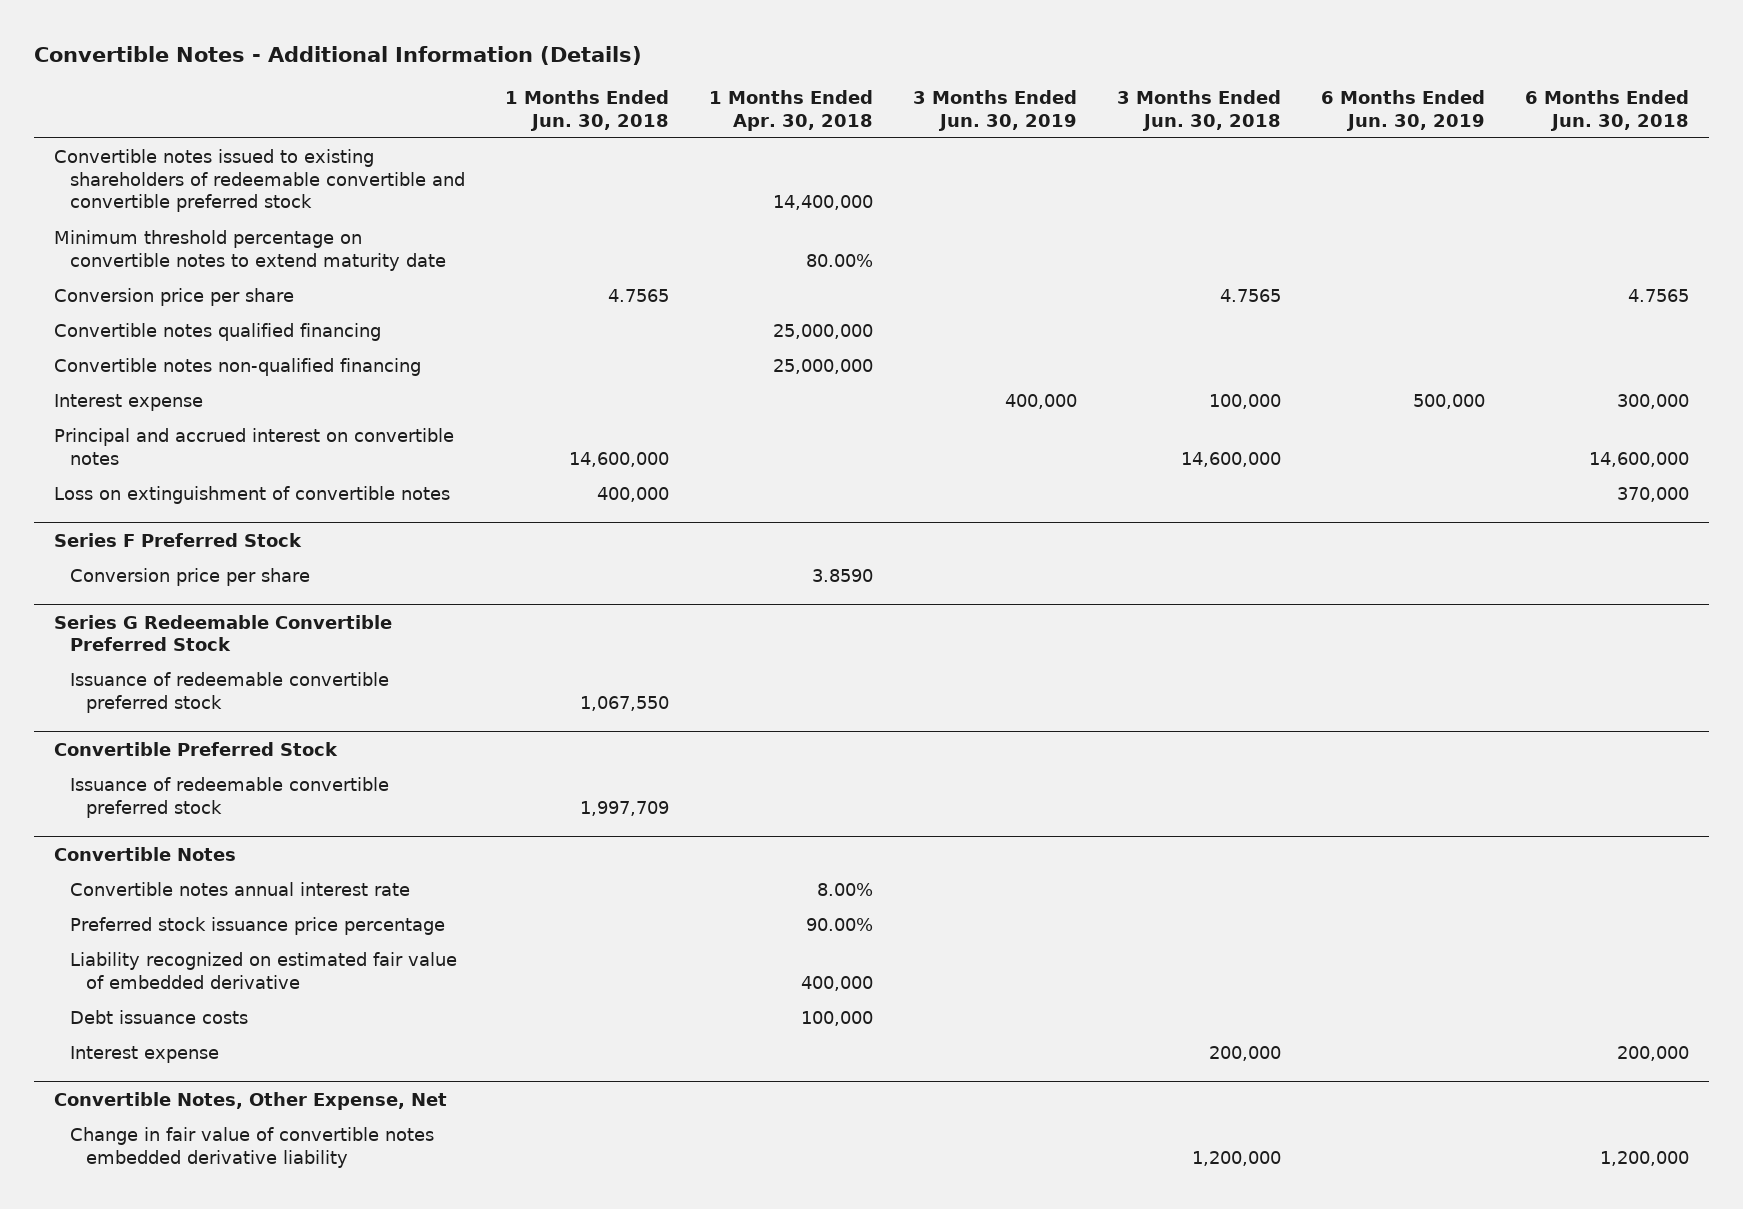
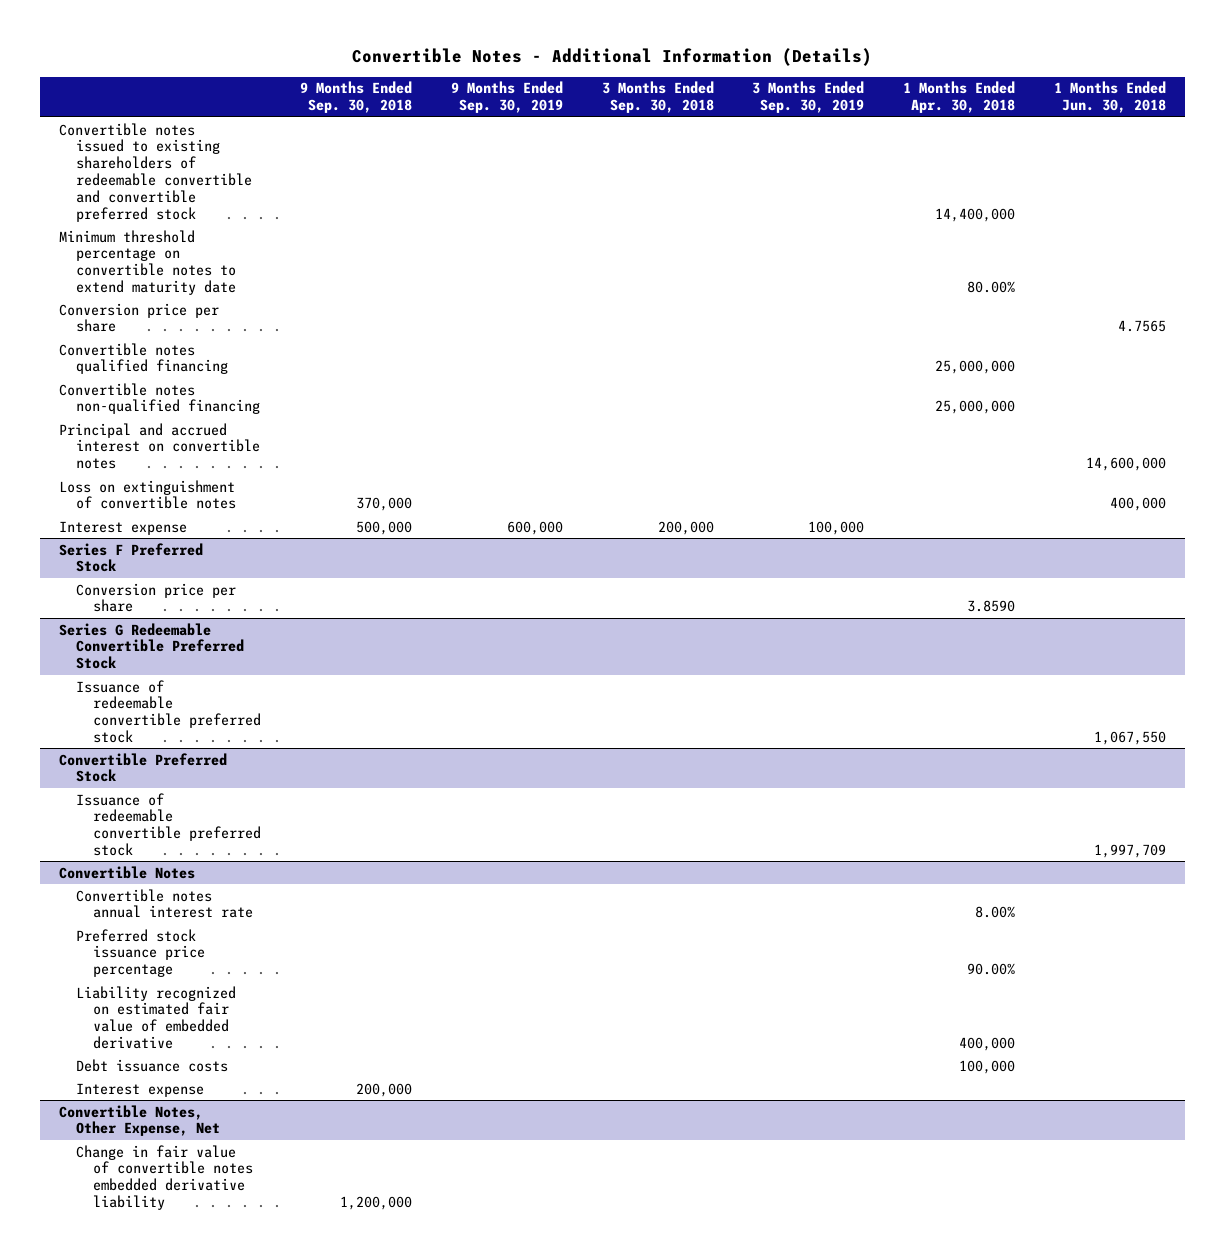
- | 1 Months Ended Jun. 30, 2018 | 1 Months Ended Apr. 30, 2018 | 3 Months Ended Jun. 30, 2019 | 3 Months Ended Jun. 30, 2018 | 6 Months Ended Jun. 30, 2019 | 6 Months Ended Jun. 30, 2018
+ | 9 Months Ended Sep. 30, 2018 | 9 Months Ended Sep. 30, 2019 | 3 Months Ended Sep. 30, 2018 | 3 Months Ended Sep. 30, 2019 | 1 Months Ended Apr. 30, 2018 | 1 Months Ended Jun. 30, 2018
moved down: Interest expense | 500,000 | 600,000 | 200,000 | 100,000 | |

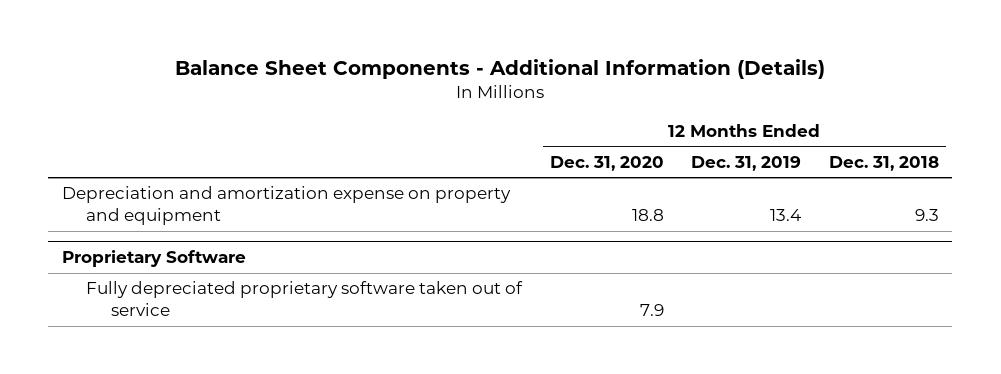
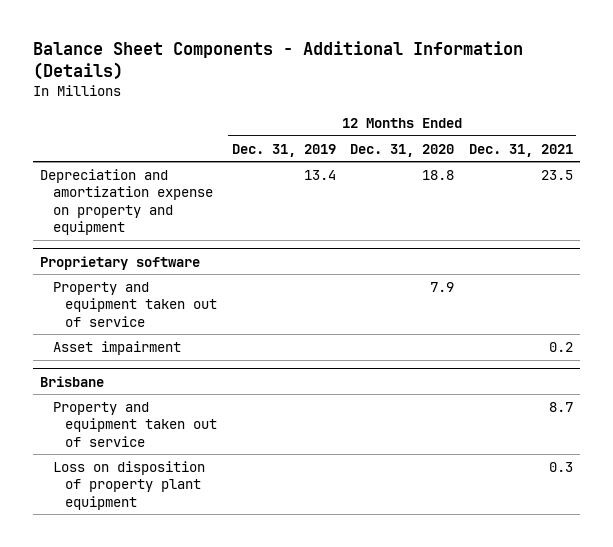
- | 12 Months Ended Dec. 31, 2020 | 12 Months Ended Dec. 31, 2019 | 12 Months Ended Dec. 31, 2018
+ | 12 Months Ended Dec. 31, 2019 | 12 Months Ended Dec. 31, 2020 | 12 Months Ended Dec. 31, 2021
- Proprietary Software
- Fully depreciated proprietary software taken out of service | 7.9 | |
+ Proprietary software
+ Property and equipment taken out of service | | 7.9 |
+ Asset impairment | | | 0.2
+ Brisbane
+ Property and equipment taken out of service | | | 8.7
+ Loss on disposition of property plant equipment | | | 0.3

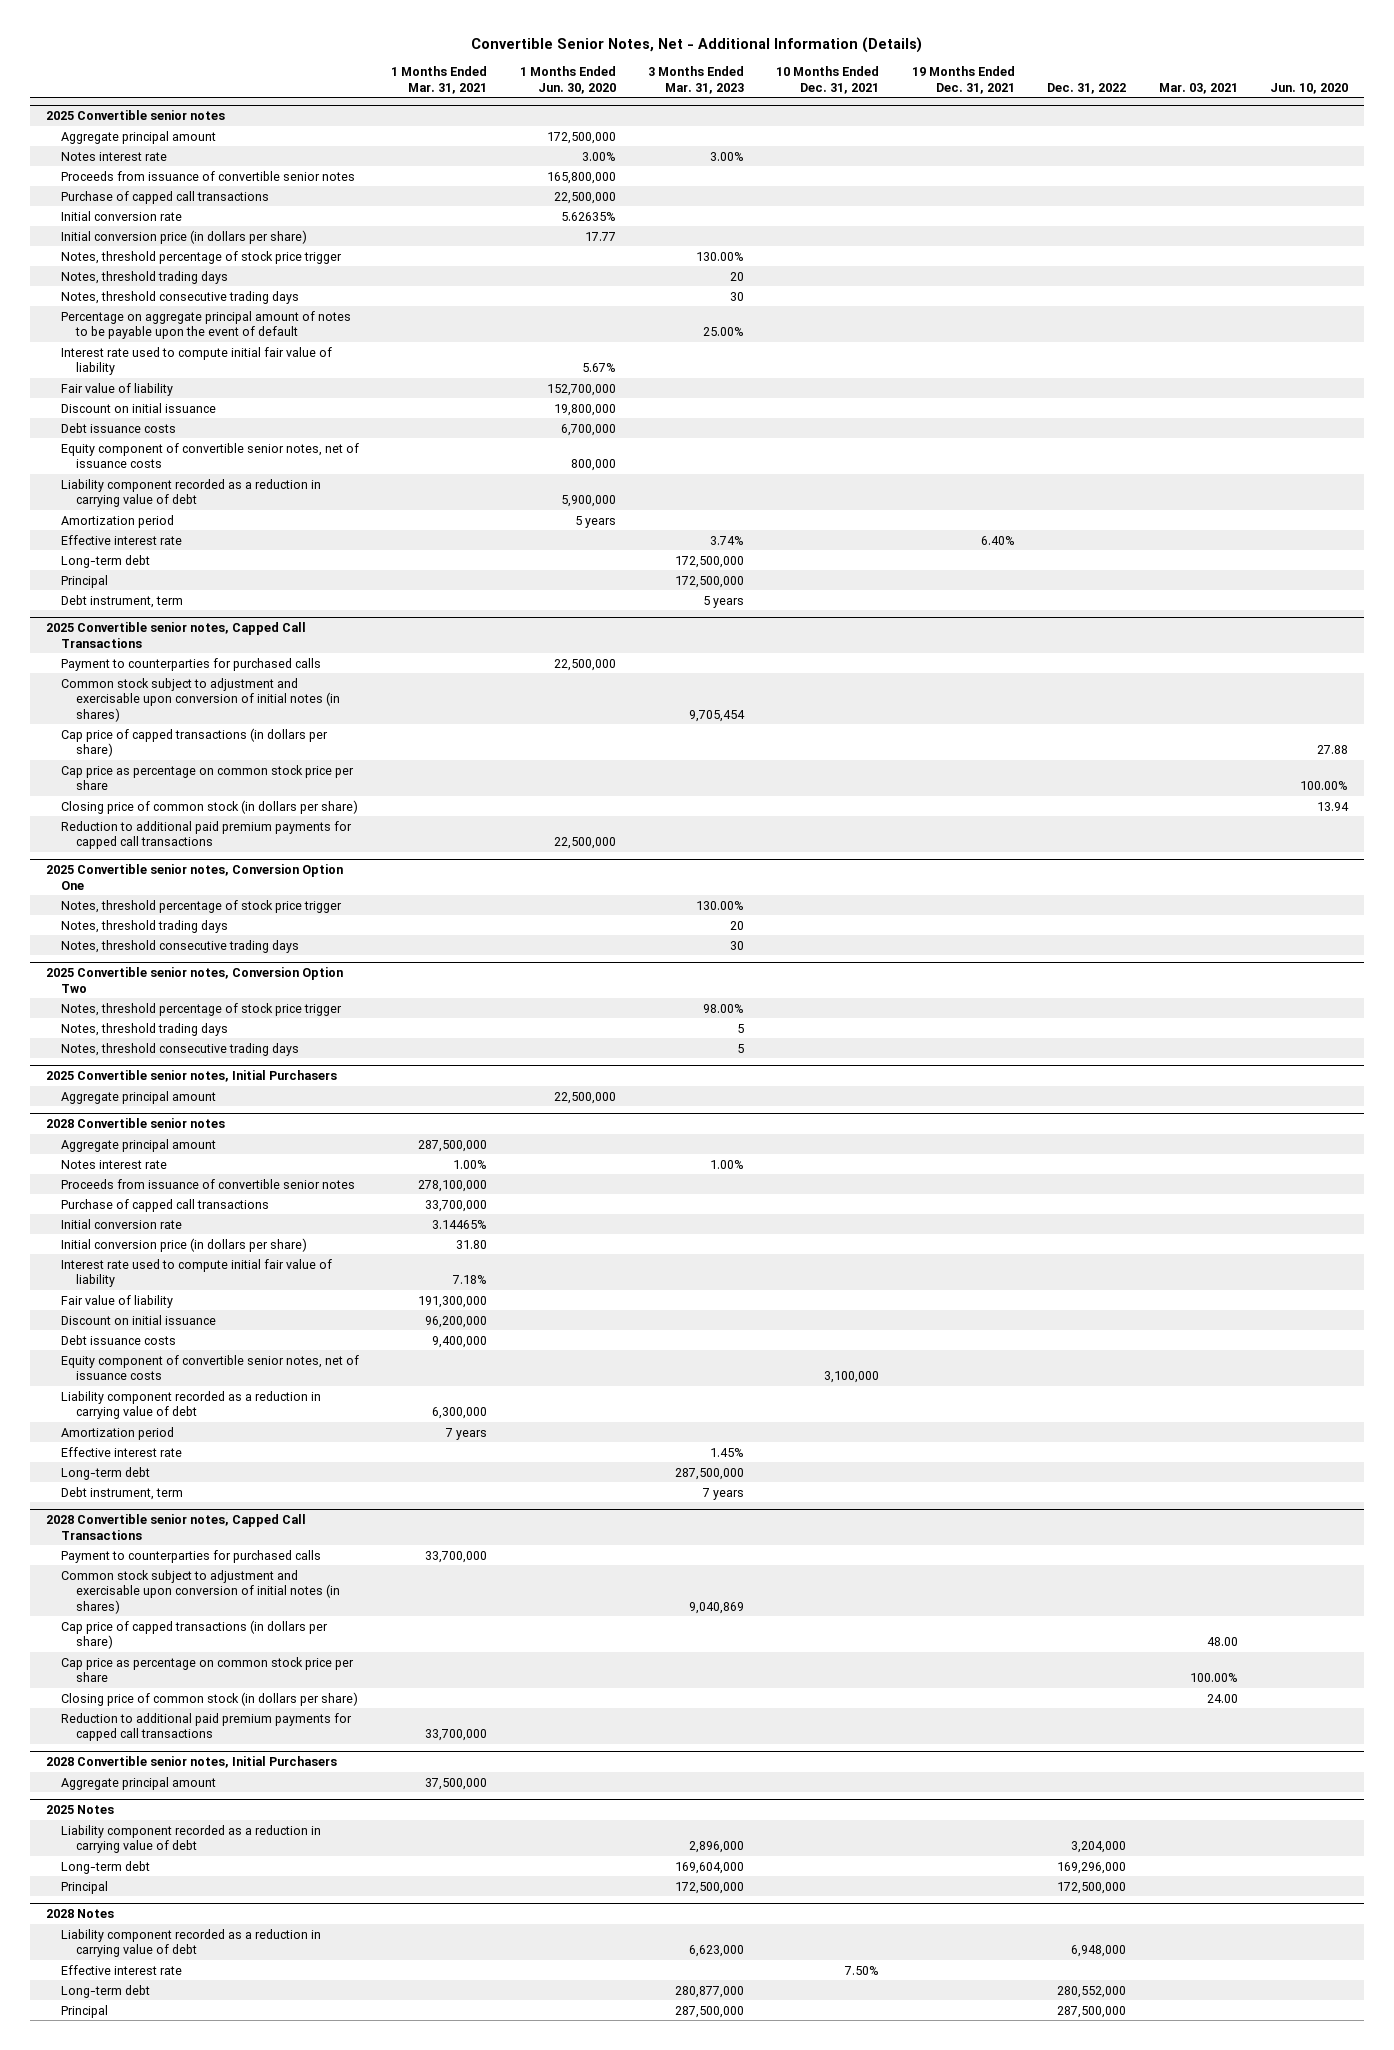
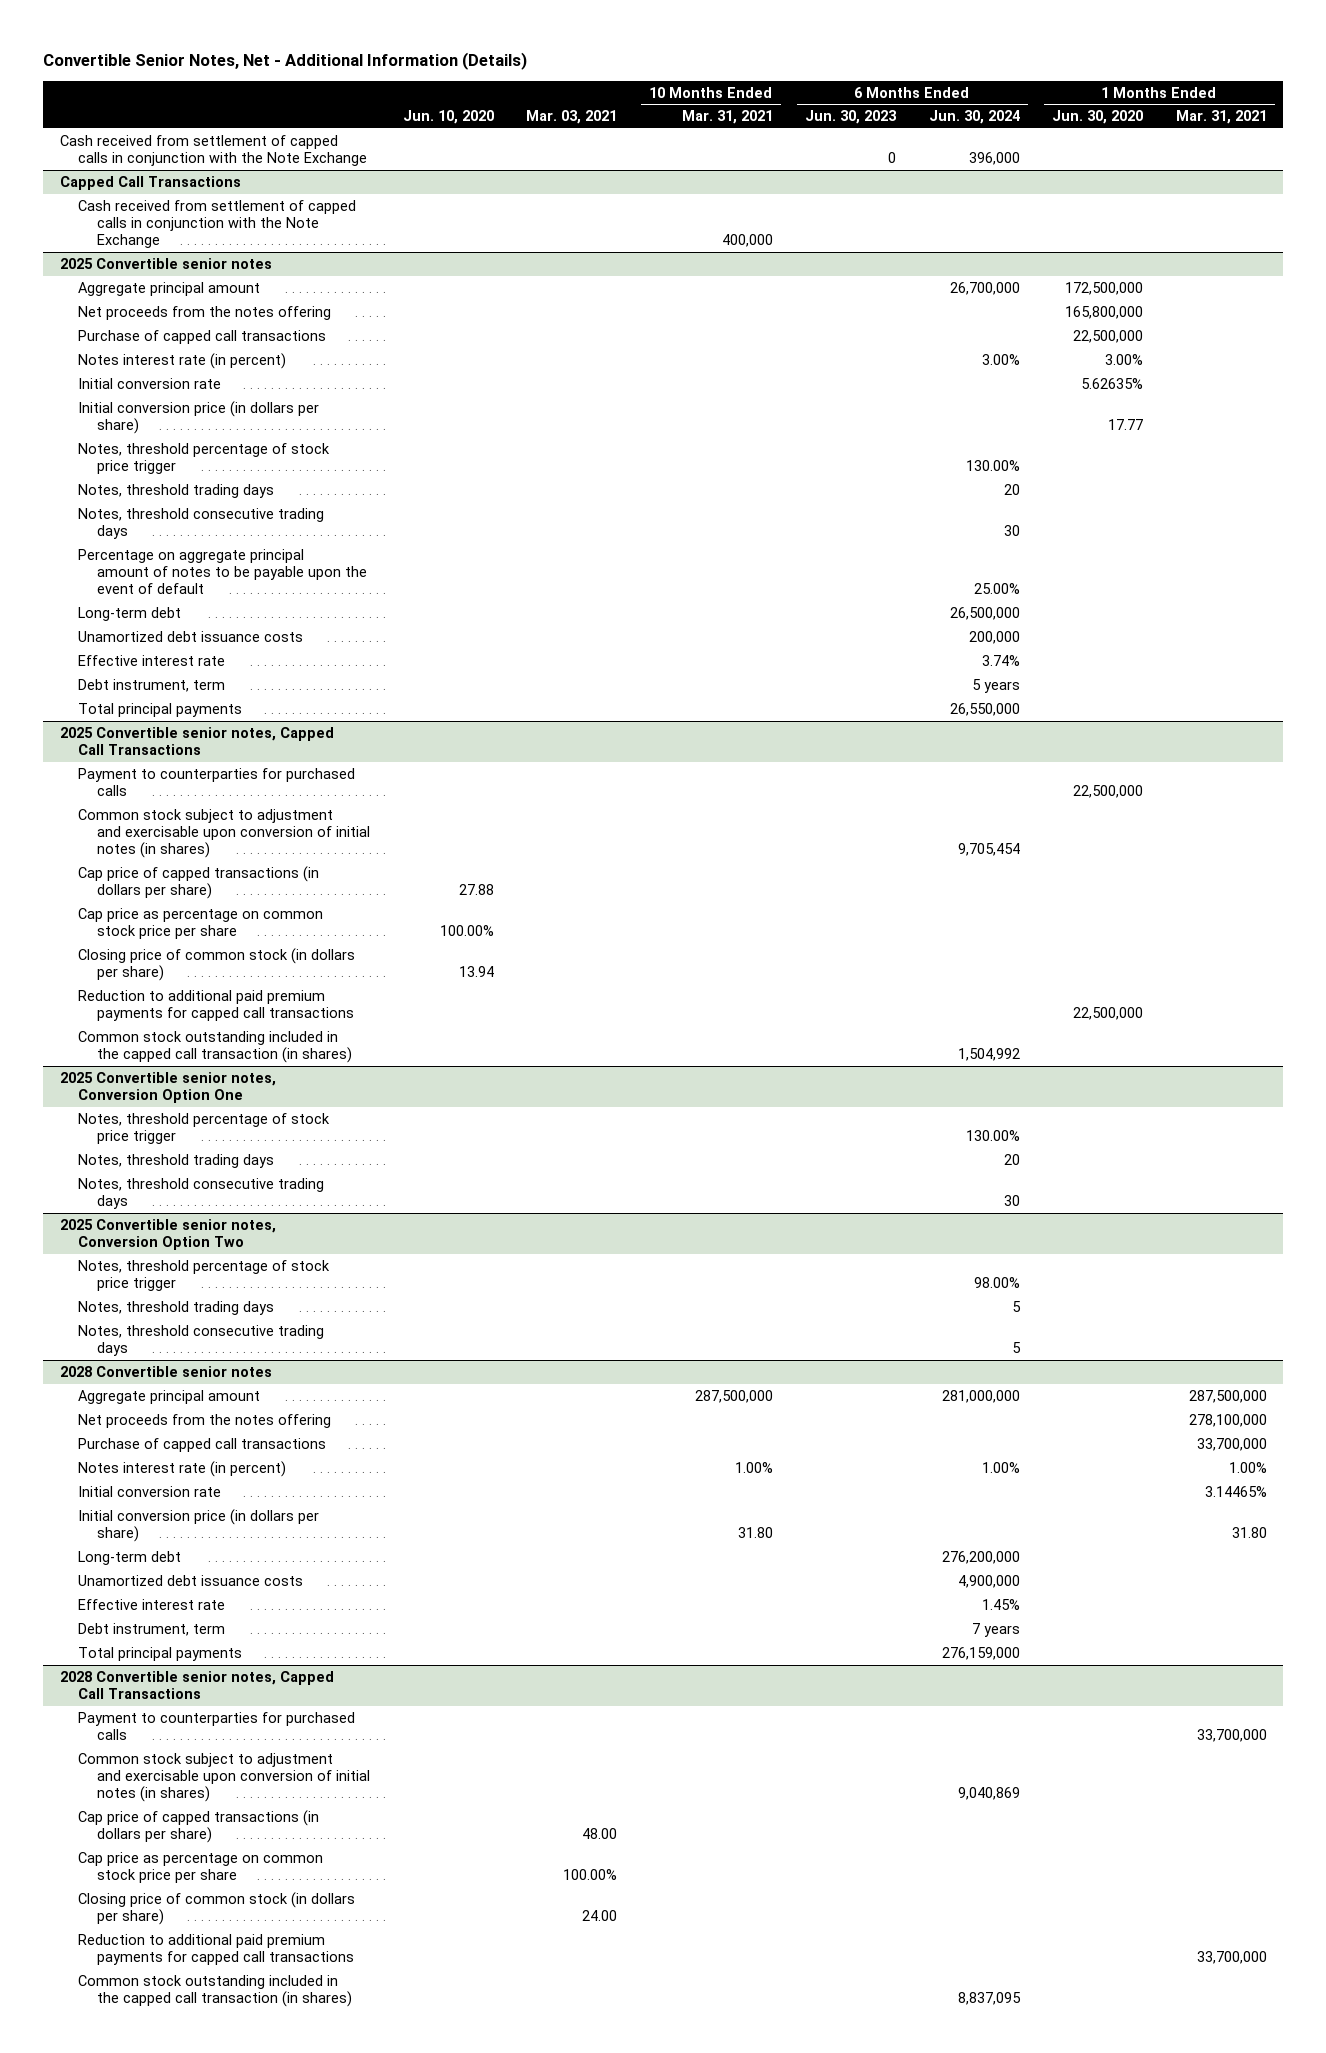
- | 1 Months Ended Mar. 31, 2021 | 1 Months Ended Jun. 30, 2020 | 3 Months Ended Mar. 31, 2023 | 10 Months Ended Dec. 31, 2021 | 19 Months Ended Dec. 31, 2021 | Dec. 31, 2022 | Mar. 03, 2021 | Jun. 10, 2020
+ | Jun. 10, 2020 | Mar. 03, 2021 | 10 Months Ended Mar. 31, 2021 | 6 Months Ended Jun. 30, 2023 | 6 Months Ended Jun. 30, 2024 | 1 Months Ended Jun. 30, 2020 | 1 Months Ended Mar. 31, 2021
+ Cash received from settlement of capped calls in conjunction with the Note Exchange | | | | 0 | 396,000 | |
+ Capped Call Transactions
+ Cash received from settlement of capped calls in conjunction with the Note Exchange | | | 400,000 | | | |
@ 2025 Convertible senior notes
- Notes interest rate | | 3.00% | 3.00% | | | | |
- Proceeds from issuance of convertible senior notes | | 165,800,000 | | | | | |
+ Net proceeds from the notes offering | | | | | | 165,800,000 |
+ Notes interest rate (in percent) | | | | | 3.00% | 3.00% |
- Interest rate used to compute initial fair value of liability | | 5.67% | | | | | |
- Fair value of liability | | 152,700,000 | | | | | |
- Discount on initial issuance | | 19,800,000 | | | | | |
- Debt issuance costs | | 6,700,000 | | | | | |
- Equity component of convertible senior notes, net of issuance costs | | 800,000 | | | | | |
- Liability component recorded as a reduction in carrying value of debt | | 5,900,000 | | | | | |
- Amortization period | | 5 years | | | | | |
- Principal | | | 172,500,000 | | | | |
+ Unamortized debt issuance costs | | | | | 200,000 | |
moved down: Effective interest rate | | | | | 3.74% | |
+ Total principal payments | | | | | 26,550,000 | |
@ 2025 Convertible senior notes, Capped Call Transactions
+ Common stock outstanding included in the capped call transaction (in shares) | | | | | 1,504,992 | |
- 2025 Convertible senior notes, Initial Purchasers
- Aggregate principal amount | | 22,500,000 | | | | | |
@ 2028 Convertible senior notes
- Notes interest rate | 1.00% | | 1.00% | | | | |
- Proceeds from issuance of convertible senior notes | 278,100,000 | | | | | | |
+ Net proceeds from the notes offering | | | | | | | 278,100,000
+ Notes interest rate (in percent) | | | 1.00% | | 1.00% | | 1.00%
- Interest rate used to compute initial fair value of liability | 7.18% | | | | | | |
- Fair value of liability | 191,300,000 | | | | | | |
- Discount on initial issuance | 96,200,000 | | | | | | |
- Debt issuance costs | 9,400,000 | | | | | | |
- Equity component of convertible senior notes, net of issuance costs | | | | 3,100,000 | | | |
- Liability component recorded as a reduction in carrying value of debt | 6,300,000 | | | | | | |
- Amortization period | 7 years | | | | | | |
+ Unamortized debt issuance costs | | | | | 4,900,000 | |
moved down: Effective interest rate | | | | | 1.45% | |
+ Total principal payments | | | | | 276,159,000 | |
- 2028 Convertible senior notes, Initial Purchasers
- Aggregate principal amount | 37,500,000 | | | | | | |
- 2025 Notes
- Liability component recorded as a reduction in carrying value of debt | | | 2,896,000 | | | 3,204,000 | |
- Long-term debt | | | 169,604,000 | | | 169,296,000 | |
- Principal | | | 172,500,000 | | | 172,500,000 | |
- 2028 Notes
- Liability component recorded as a reduction in carrying value of debt | | | 6,623,000 | | | 6,948,000 | |
- Effective interest rate | | | | 7.50% | | | |
- Long-term debt | | | 280,877,000 | | | 280,552,000 | |
- Principal | | | 287,500,000 | | | 287,500,000 | |
@ 2028 Convertible senior notes, Capped Call Transactions
+ Common stock outstanding included in the capped call transaction (in shares) | | | | | 8,837,095 | |

